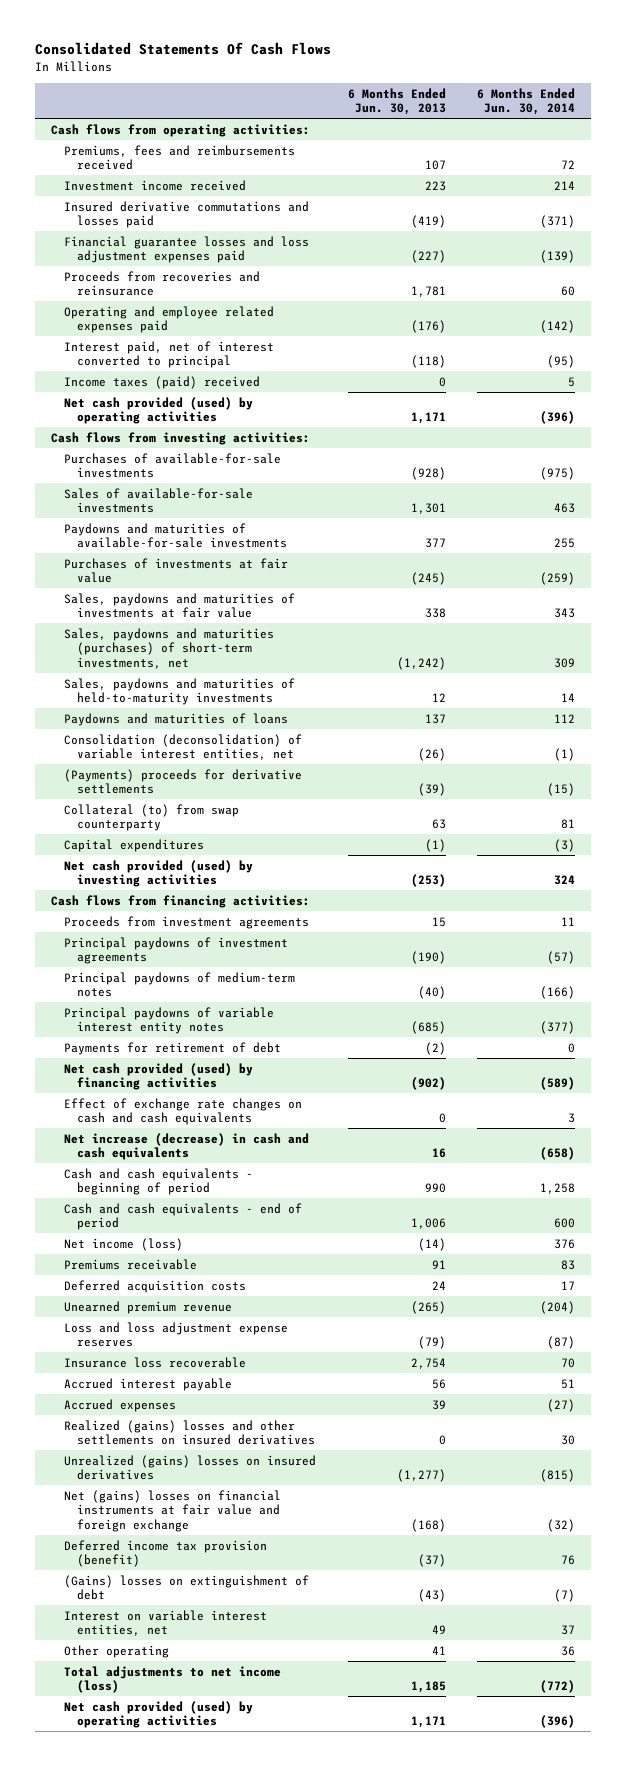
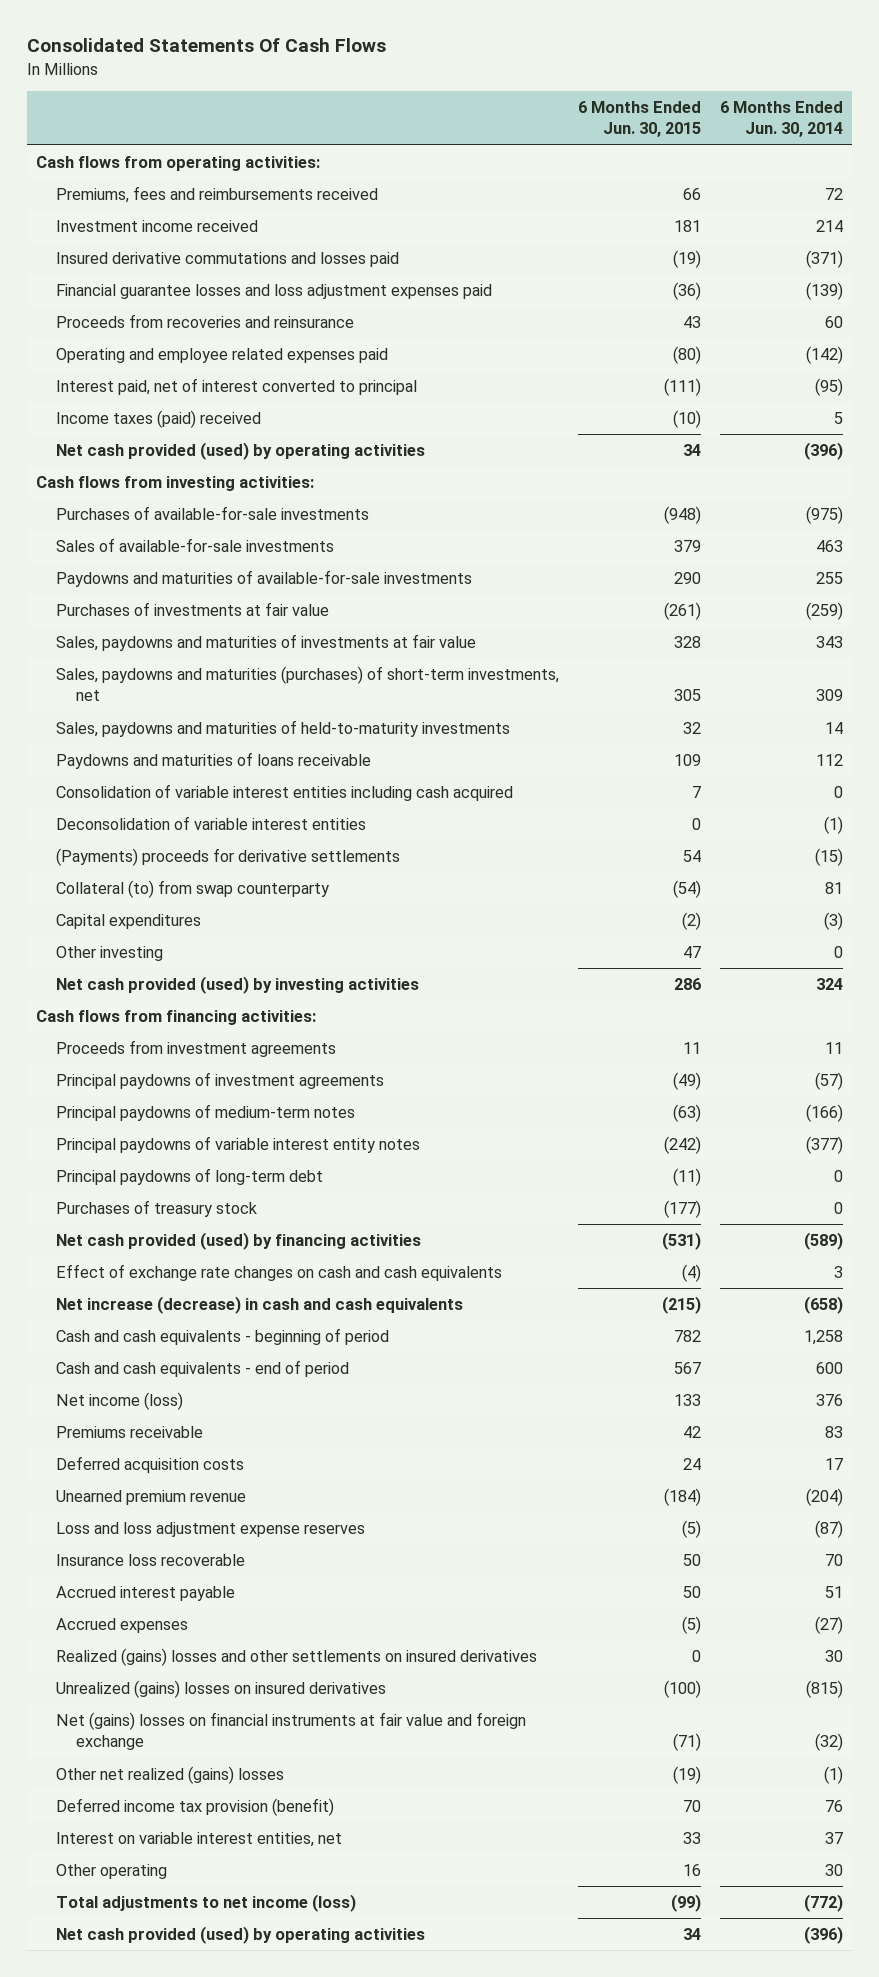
- | 6 Months Ended Jun. 30, 2013 | 6 Months Ended Jun. 30, 2014
+ | 6 Months Ended Jun. 30, 2015 | 6 Months Ended Jun. 30, 2014
- Paydowns and maturities of loans | 137 | 112
- Consolidation (deconsolidation) of variable interest entities, net | (26) | (1)
+ Paydowns and maturities of loans receivable | 109 | 112
+ Consolidation of variable interest entities including cash acquired | 7 | 0
+ Deconsolidation of variable interest entities | 0 | (1)
+ Other investing | 47 | 0
- Payments for retirement of debt | (2) | 0
+ Principal paydowns of long-term debt | (11) | 0
+ Purchases of treasury stock | (177) | 0
+ Other net realized (gains) losses | (19) | (1)
- (Gains) losses on extinguishment of debt | (43) | (7)
- Other operating | 41 | 36
+ Other operating | 16 | 30

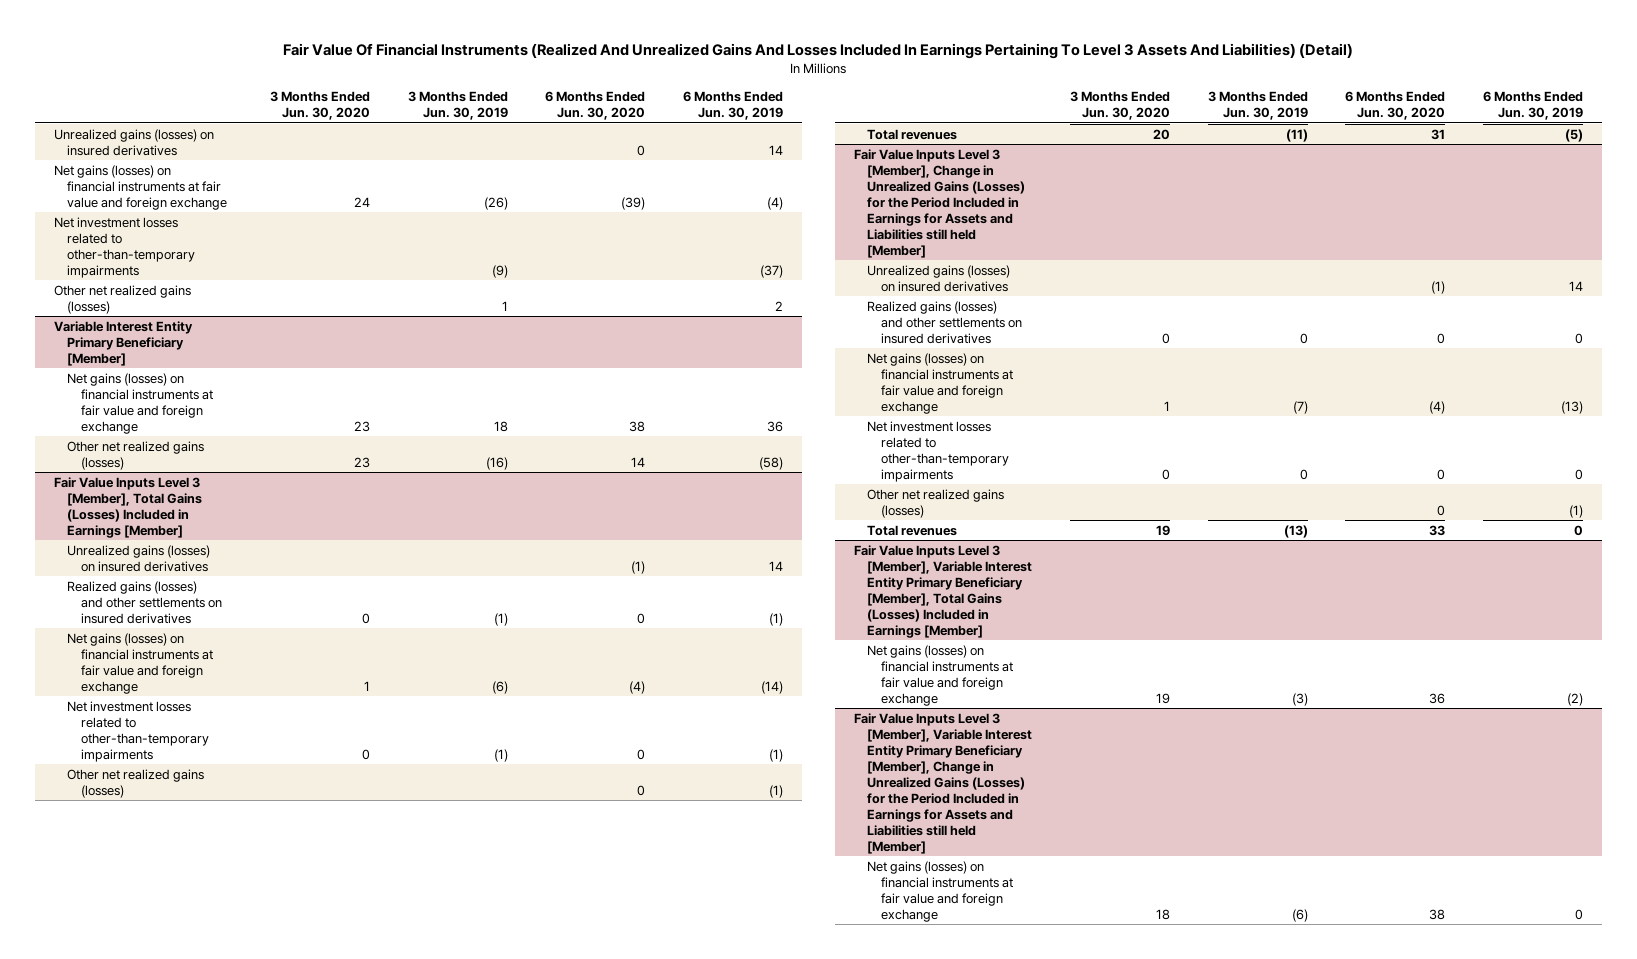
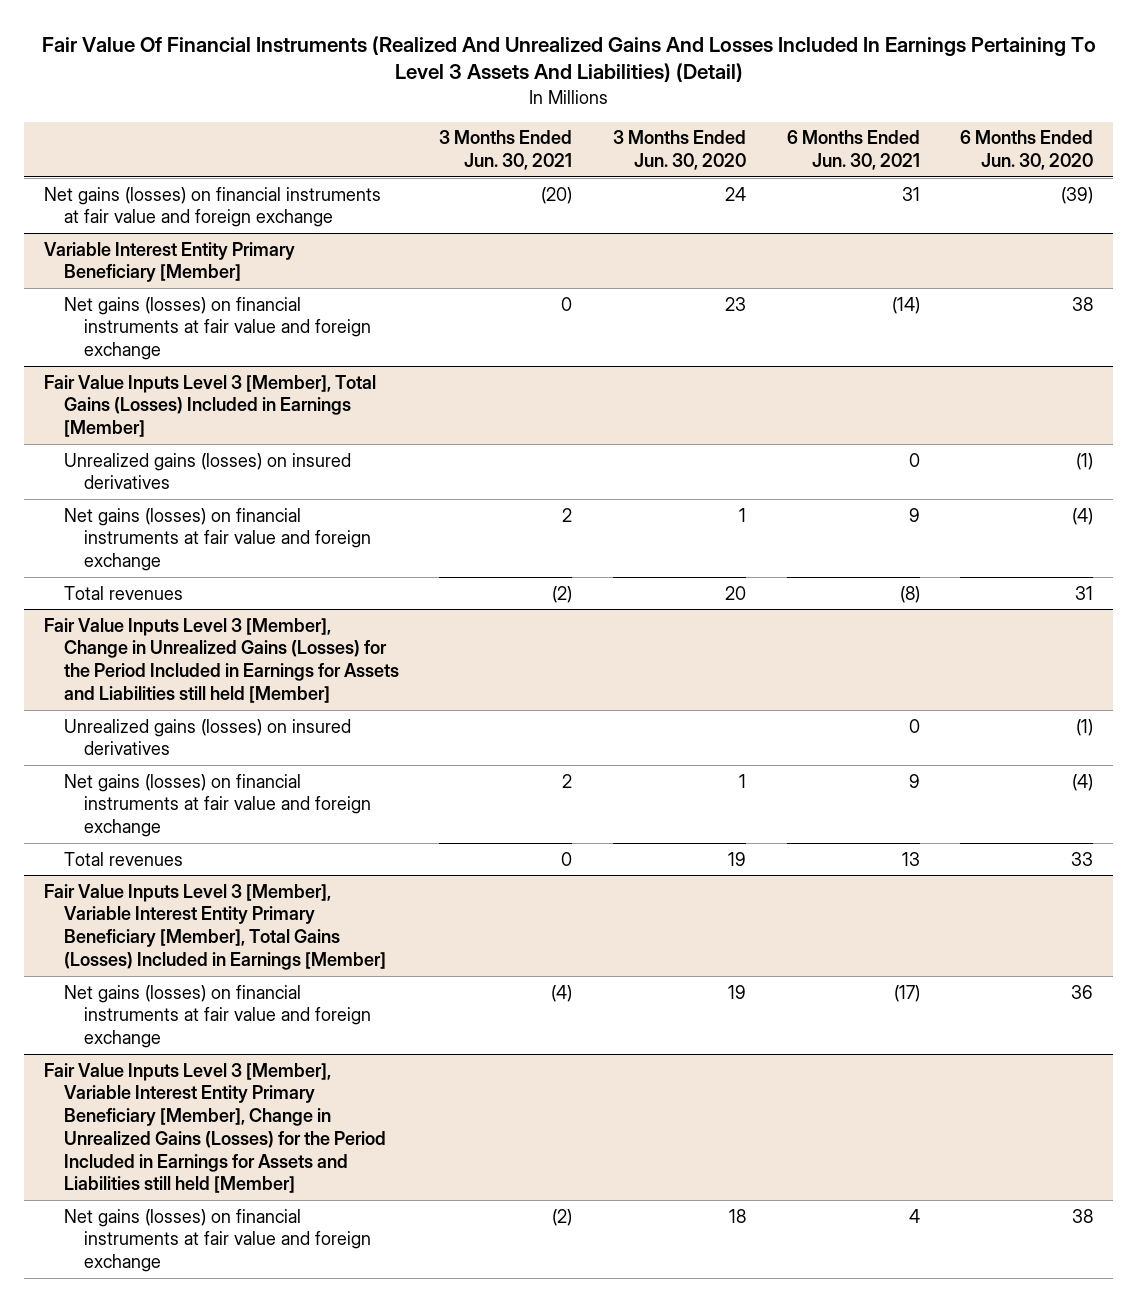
- | 3 Months Ended Jun. 30, 2020 | 3 Months Ended Jun. 30, 2019 | 6 Months Ended Jun. 30, 2020 | 6 Months Ended Jun. 30, 2019
+ | 3 Months Ended Jun. 30, 2021 | 3 Months Ended Jun. 30, 2020 | 6 Months Ended Jun. 30, 2021 | 6 Months Ended Jun. 30, 2020
- Unrealized gains (losses) on insured derivatives | | | 0 | 14
- Net investment losses related to other-than-temporary impairments | | (9) | | (37)
- Other net realized gains (losses) | | 1 | | 2
@ Variable Interest Entity Primary Beneficiary [Member]
- Other net realized gains (losses) | 23 | (16) | 14 | (58)
@ Fair Value Inputs Level 3 [Member], Total Gains (Losses) Included in Earnings [Member]
- Realized gains (losses) and other settlements on insured derivatives | 0 | (1) | 0 | (1)
- Net investment losses related to other-than-temporary impairments | 0 | (1) | 0 | (1)
- Other net realized gains (losses) | | | 0 | (1)
@ Fair Value Inputs Level 3 [Member], Change in Unrealized Gains (Losses) for the Period Included in Earnings for Assets and Liabilities still held [Member]
- Realized gains (losses) and other settlements on insured derivatives | 0 | 0 | 0 | 0
- Net investment losses related to other-than-temporary impairments | 0 | 0 | 0 | 0
- Other net realized gains (losses) | | | 0 | (1)

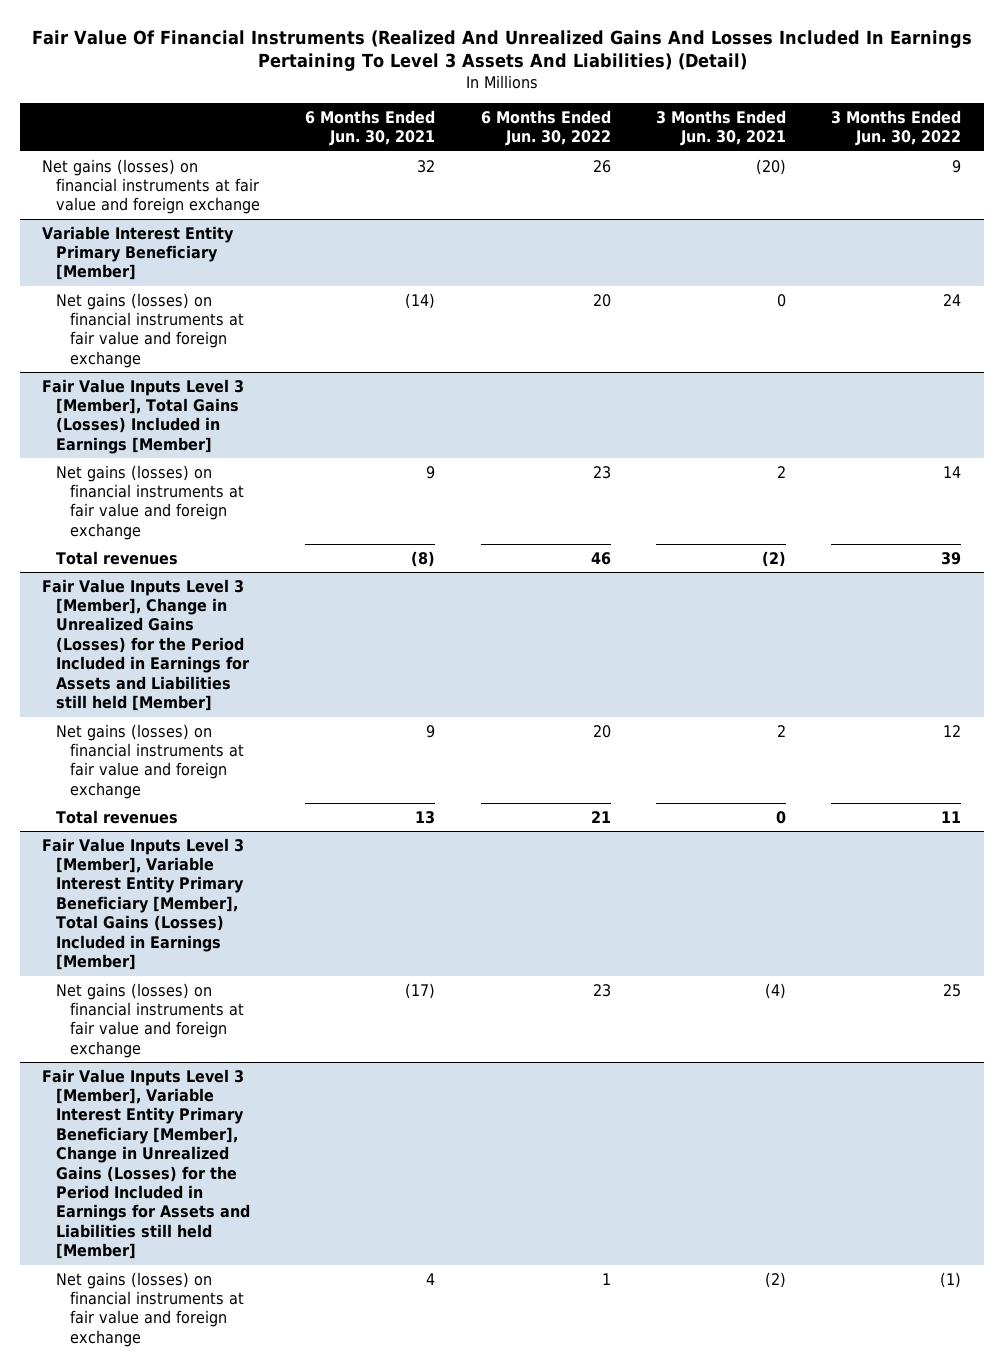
- | 3 Months Ended Jun. 30, 2021 | 3 Months Ended Jun. 30, 2020 | 6 Months Ended Jun. 30, 2021 | 6 Months Ended Jun. 30, 2020
+ | 6 Months Ended Jun. 30, 2021 | 6 Months Ended Jun. 30, 2022 | 3 Months Ended Jun. 30, 2021 | 3 Months Ended Jun. 30, 2022
- Net gains (losses) on financial instruments at fair value and foreign exchange | (20) | 24 | 31 | (39)
+ Net gains (losses) on financial instruments at fair value and foreign exchange | 32 | 26 | (20) | 9
@ Fair Value Inputs Level 3 [Member], Total Gains (Losses) Included in Earnings [Member]
- Unrealized gains (losses) on insured derivatives | | | 0 | (1)
@ Fair Value Inputs Level 3 [Member], Change in Unrealized Gains (Losses) for the Period Included in Earnings for Assets and Liabilities still held [Member]
- Unrealized gains (losses) on insured derivatives | | | 0 | (1)

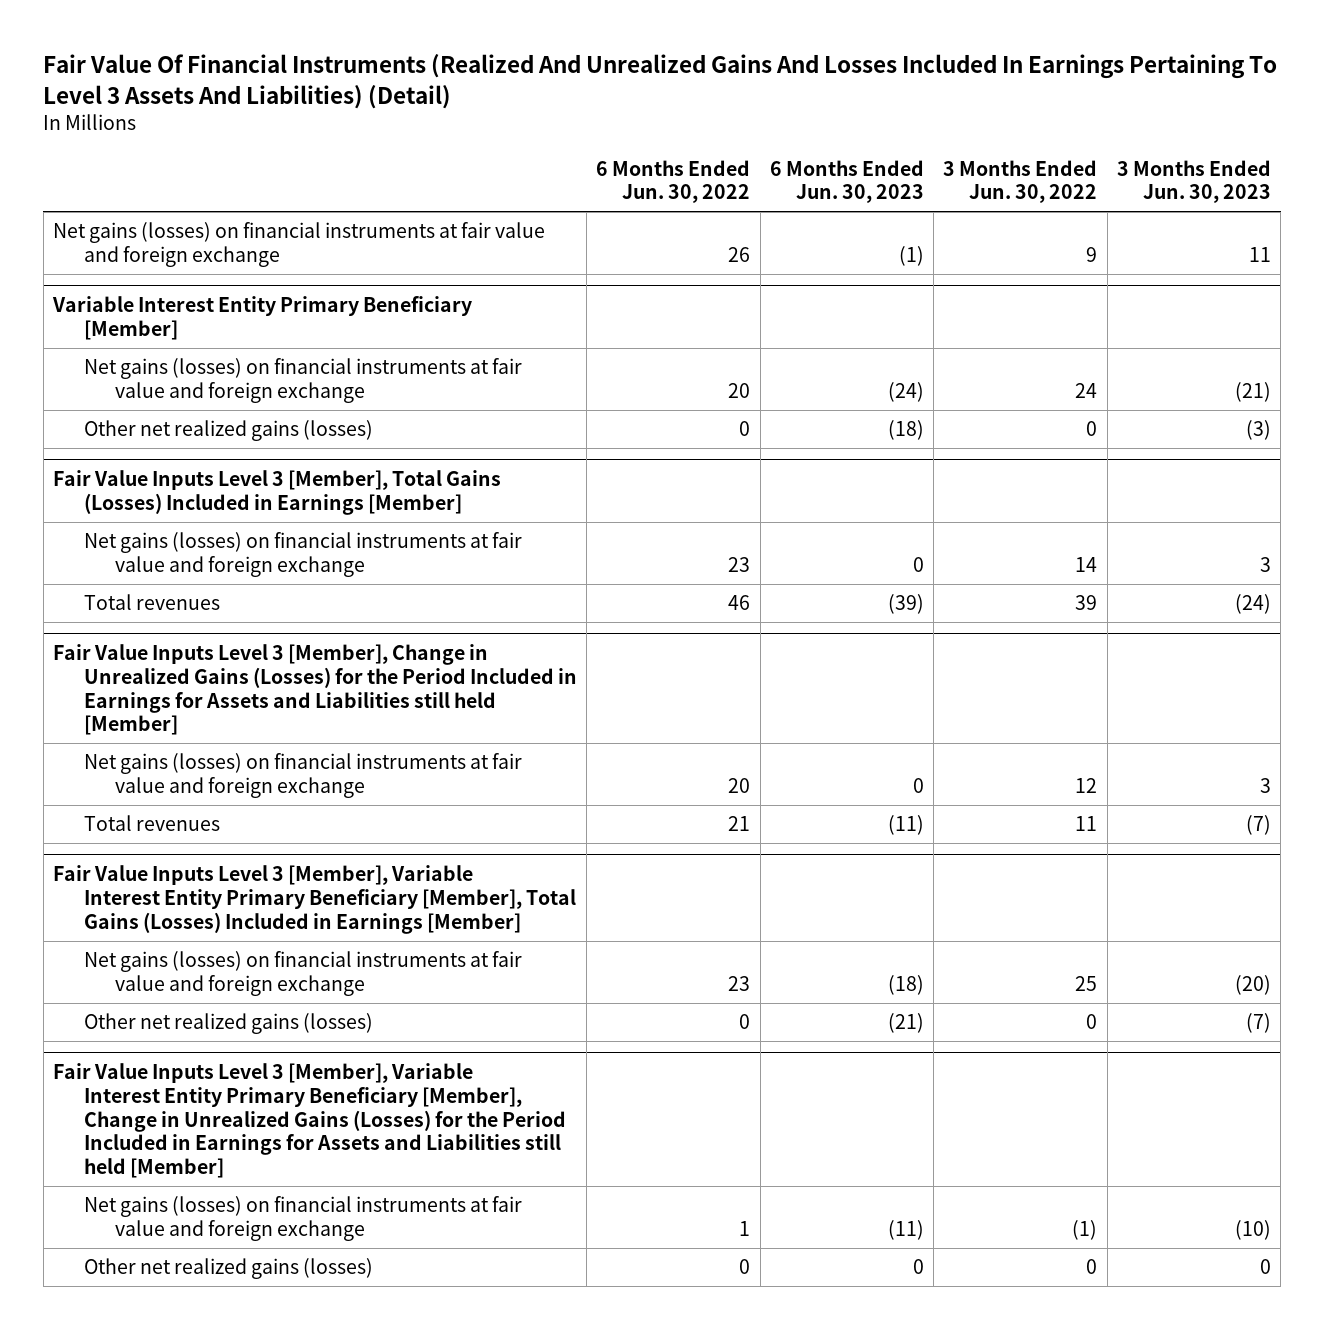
- | 6 Months Ended Jun. 30, 2021 | 6 Months Ended Jun. 30, 2022 | 3 Months Ended Jun. 30, 2021 | 3 Months Ended Jun. 30, 2022
+ | 6 Months Ended Jun. 30, 2022 | 6 Months Ended Jun. 30, 2023 | 3 Months Ended Jun. 30, 2022 | 3 Months Ended Jun. 30, 2023
@ Variable Interest Entity Primary Beneficiary [Member]
+ Other net realized gains (losses) | 0 | (18) | 0 | (3)
@ Fair Value Inputs Level 3 [Member], Variable Interest Entity Primary Beneficiary [Member], Total Gains (Losses) Included in Earnings [Member]
+ Other net realized gains (losses) | 0 | (21) | 0 | (7)
@ Fair Value Inputs Level 3 [Member], Variable Interest Entity Primary Beneficiary [Member], Change in Unrealized Gains (Losses) for the Period Included in Earnings for Assets and Liabilities still held [Member]
+ Other net realized gains (losses) | 0 | 0 | 0 | 0

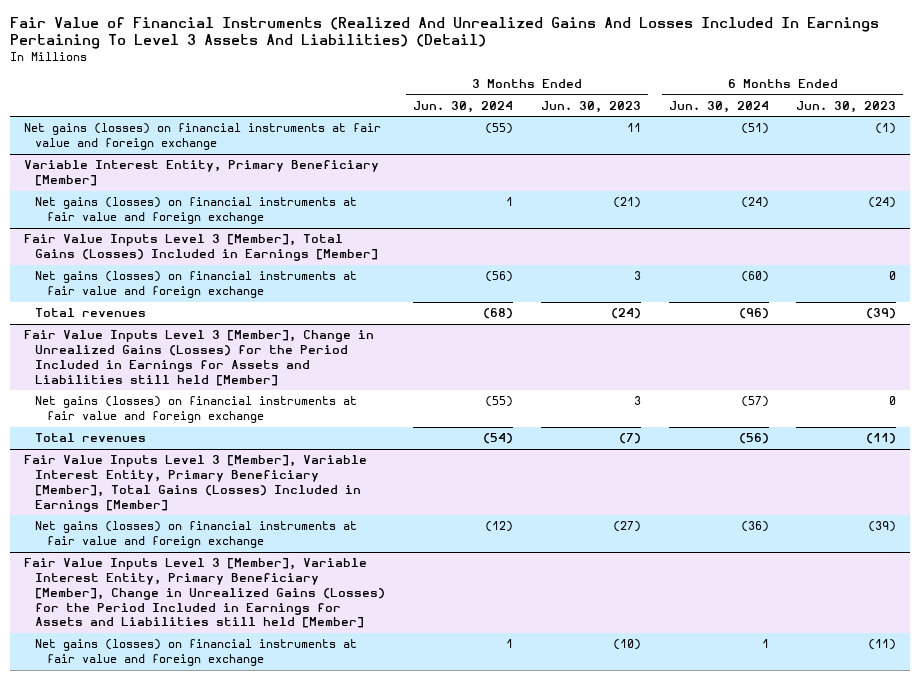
- Fair Value Of Financial Instruments (Realized And Unrealized Gains And Losses Included In Earnings Pertaining To Level 3 Assets And Liabilities) (Detail)
+ Fair Value of Financial Instruments (Realized And Unrealized Gains And Losses Included In Earnings Pertaining To Level 3 Assets And Liabilities) (Detail)
- | 6 Months Ended Jun. 30, 2022 | 6 Months Ended Jun. 30, 2023 | 3 Months Ended Jun. 30, 2022 | 3 Months Ended Jun. 30, 2023
+ | 3 Months Ended Jun. 30, 2024 | 3 Months Ended Jun. 30, 2023 | 6 Months Ended Jun. 30, 2024 | 6 Months Ended Jun. 30, 2023
- Variable Interest Entity Primary Beneficiary [Member]
+ Variable Interest Entity, Primary Beneficiary [Member]
- Other net realized gains (losses) | 0 | (18) | 0 | (3)
- Fair Value Inputs Level 3 [Member], Variable Interest Entity Primary Beneficiary [Member], Total Gains (Losses) Included in Earnings [Member]
- Net gains (losses) on financial instruments at fair value and foreign exchange | 23 | (18) | 25 | (20)
- Other net realized gains (losses) | 0 | (21) | 0 | (7)
- Fair Value Inputs Level 3 [Member], Variable Interest Entity Primary Beneficiary [Member], Change in Unrealized Gains (Losses) for the Period Included in Earnings for Assets and Liabilities still held [Member]
+ Fair Value Inputs Level 3 [Member], Variable Interest Entity, Primary Beneficiary [Member], Total Gains (Losses) Included in Earnings [Member]
+ Net gains (losses) on financial instruments at fair value and foreign exchange | (12) | (27) | (36) | (39)
+ Fair Value Inputs Level 3 [Member], Variable Interest Entity, Primary Beneficiary [Member], Change in Unrealized Gains (Losses) for the Period Included in Earnings for Assets and Liabilities still held [Member]
- Other net realized gains (losses) | 0 | 0 | 0 | 0

